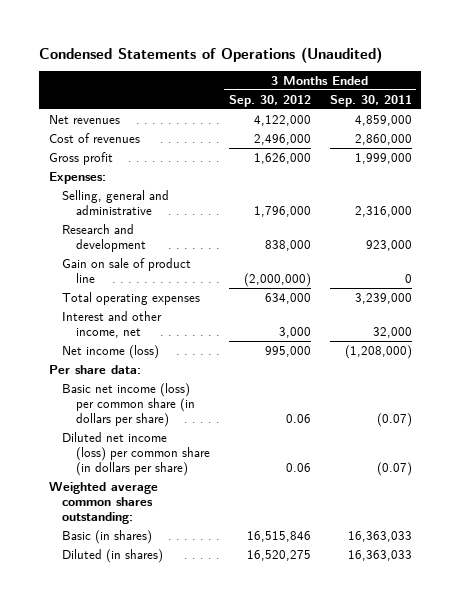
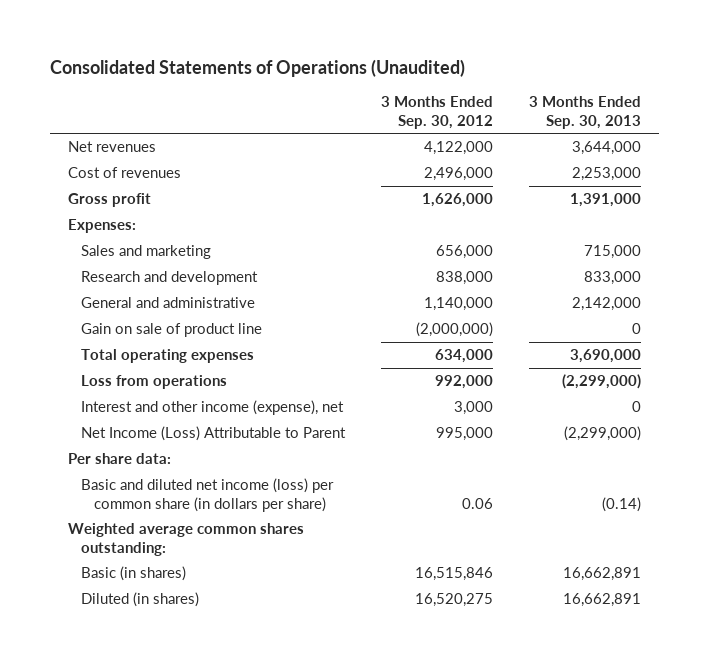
- Condensed Statements of Operations (Unaudited)
+ Consolidated Statements of Operations (Unaudited)
- | 3 Months Ended Sep. 30, 2012 | 3 Months Ended Sep. 30, 2011
+ | 3 Months Ended Sep. 30, 2012 | 3 Months Ended Sep. 30, 2013
- Selling, general and administrative | 1,796,000 | 2,316,000
+ Sales and marketing | 656,000 | 715,000
+ General and administrative | 1,140,000 | 2,142,000
- Interest and other income, net | 3,000 | 32,000
- Net income (loss) | 995,000 | (1,208,000)
+ Loss from operations | 992,000 | (2,299,000)
+ Interest and other income (expense), net | 3,000 | 0
+ Net Income (Loss) Attributable to Parent | 995,000 | (2,299,000)
- Basic net income (loss) per common share (in dollars per share) | 0.06 | (0.07)
- Diluted net income (loss) per common share (in dollars per share) | 0.06 | (0.07)
+ Basic and diluted net income (loss) per common share (in dollars per share) | 0.06 | (0.14)

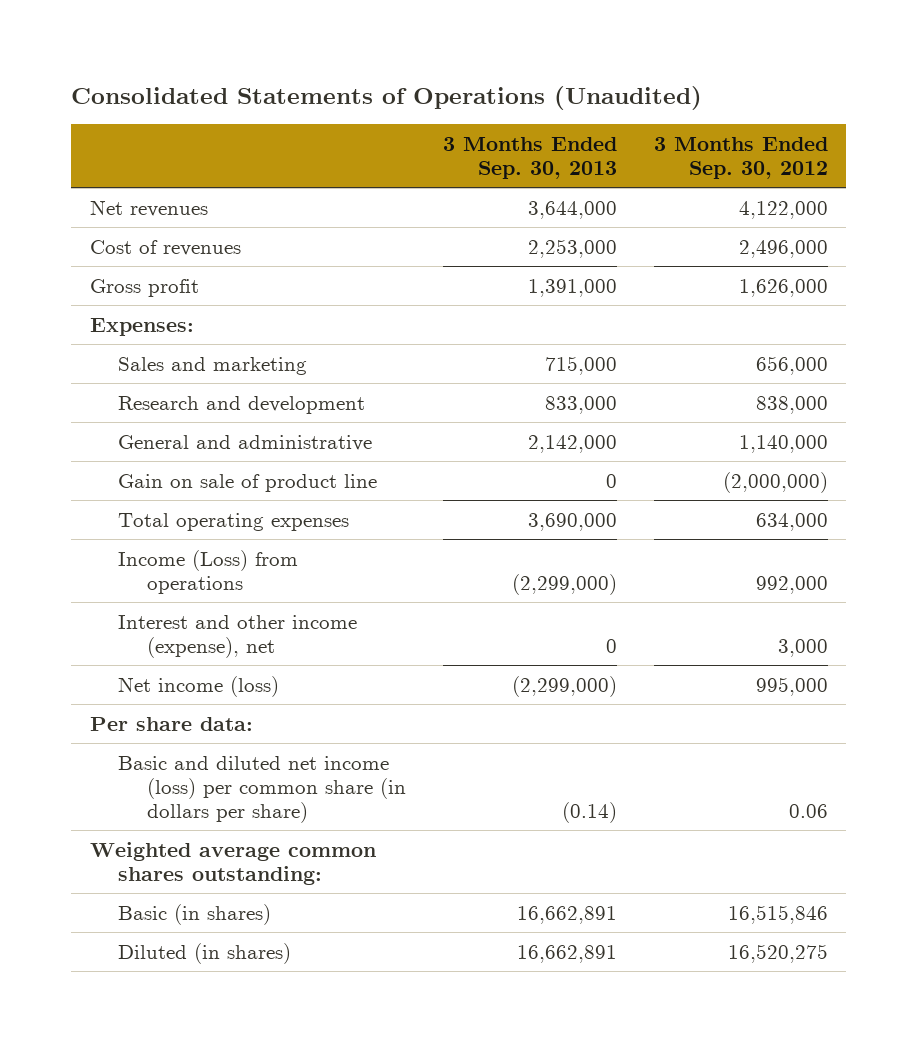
- | 3 Months Ended Sep. 30, 2012 | 3 Months Ended Sep. 30, 2013
+ | 3 Months Ended Sep. 30, 2013 | 3 Months Ended Sep. 30, 2012
- Loss from operations | 992,000 | (2,299,000)
+ Income (Loss) from operations | (2,299,000) | 992,000
- Net Income (Loss) Attributable to Parent | 995,000 | (2,299,000)
+ Net income (loss) | (2,299,000) | 995,000

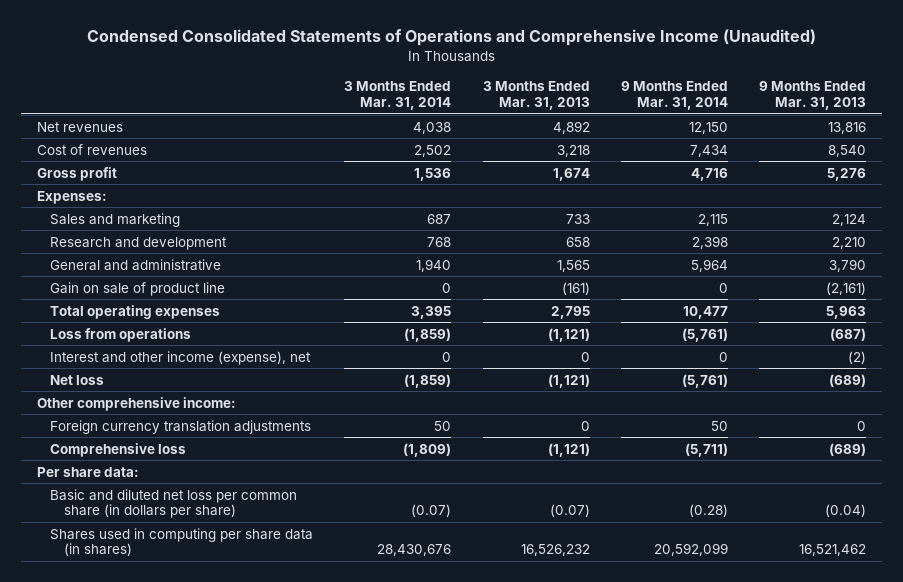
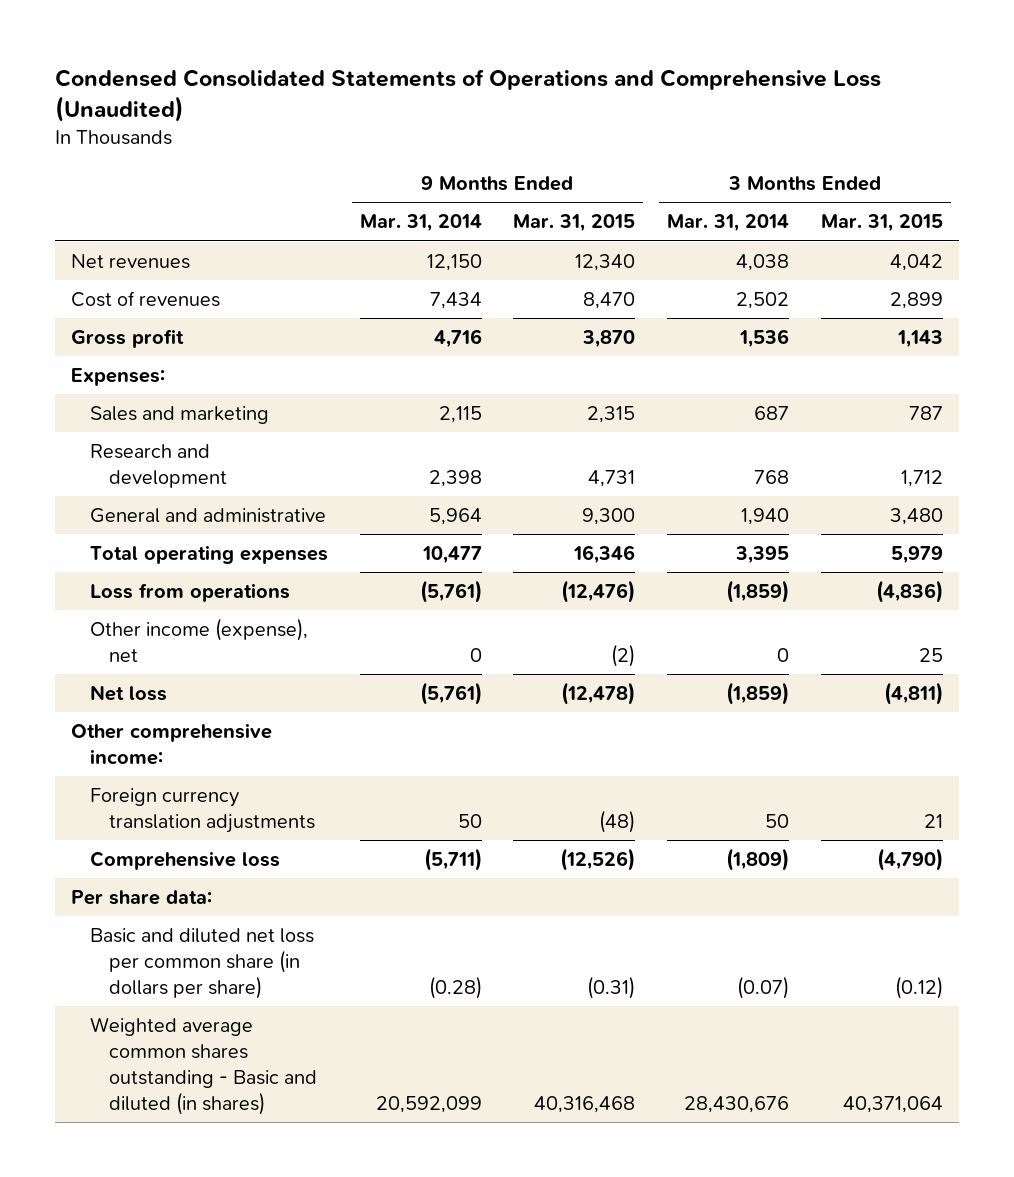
- Condensed Consolidated Statements of Operations and Comprehensive Income (Unaudited)
+ Condensed Consolidated Statements of Operations and Comprehensive Loss (Unaudited)
- | 3 Months Ended Mar. 31, 2014 | 3 Months Ended Mar. 31, 2013 | 9 Months Ended Mar. 31, 2014 | 9 Months Ended Mar. 31, 2013
+ | 9 Months Ended Mar. 31, 2014 | 9 Months Ended Mar. 31, 2015 | 3 Months Ended Mar. 31, 2014 | 3 Months Ended Mar. 31, 2015
- Gain on sale of product line | 0 | (161) | 0 | (2,161)
- Interest and other income (expense), net | 0 | 0 | 0 | (2)
+ Other income (expense), net | 0 | (2) | 0 | 25
- Shares used in computing per share data (in shares) | 28,430,676 | 16,526,232 | 20,592,099 | 16,521,462
+ Weighted average common shares outstanding - Basic and diluted (in shares) | 20,592,099 | 40,316,468 | 28,430,676 | 40,371,064

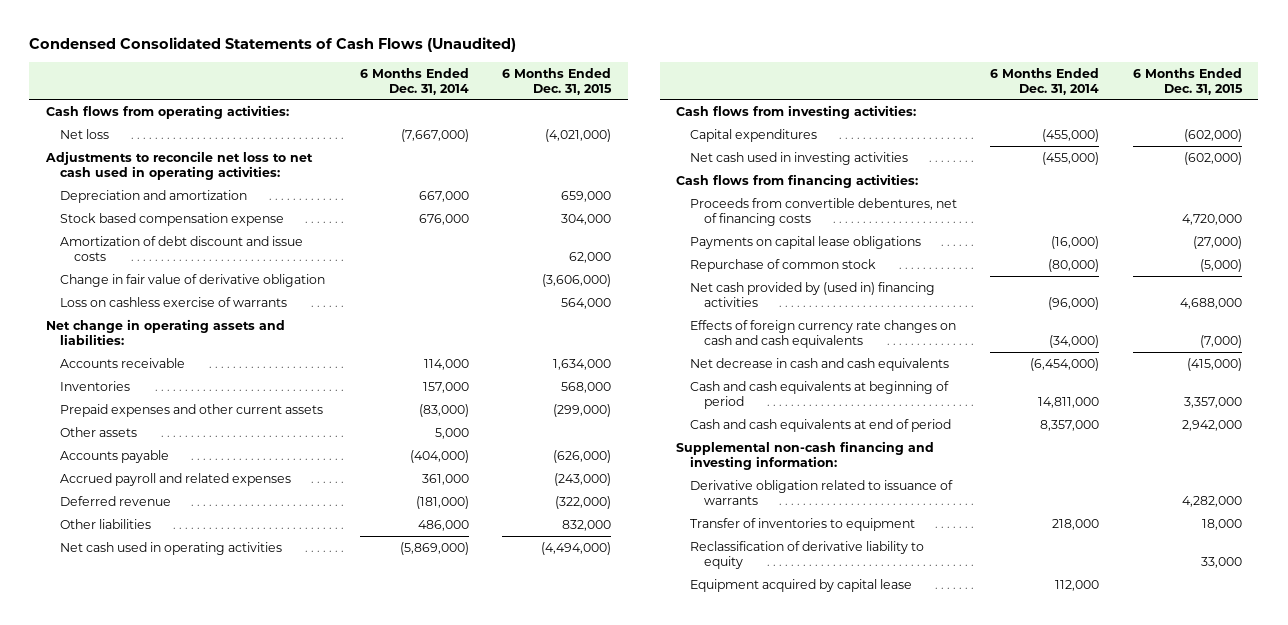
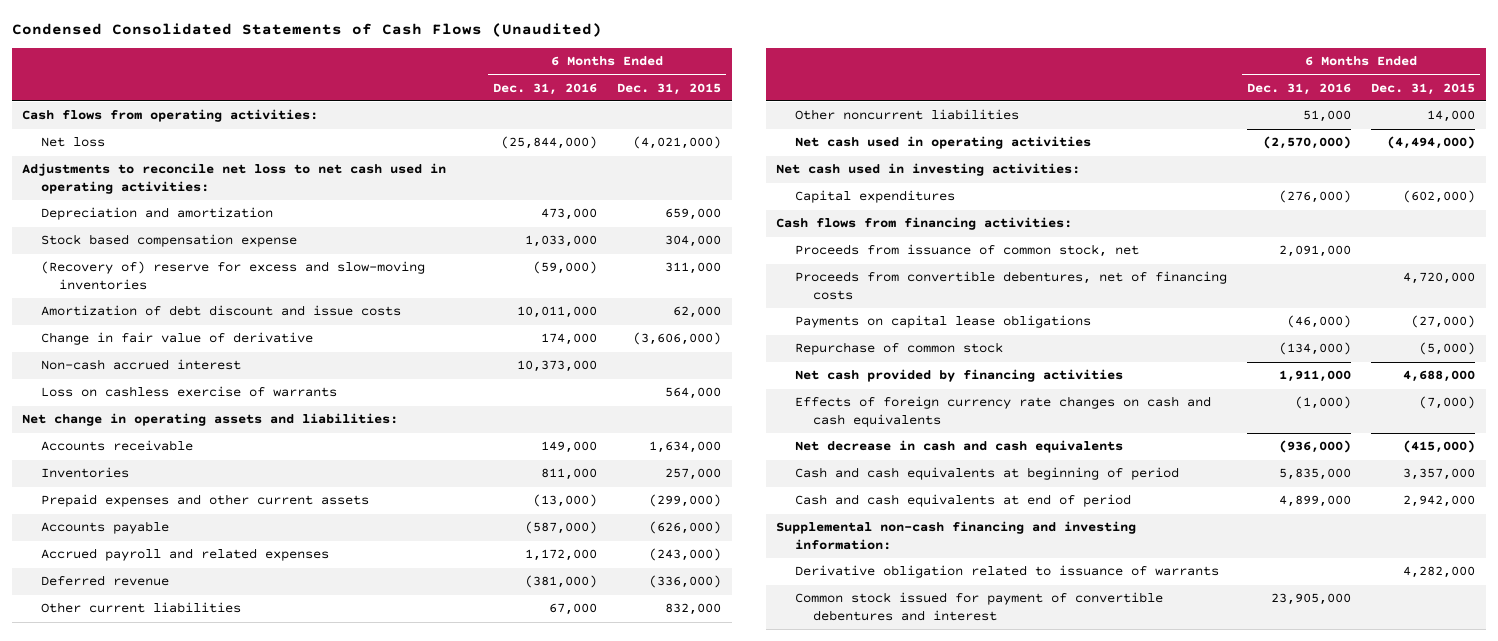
- | 6 Months Ended Dec. 31, 2014 | 6 Months Ended Dec. 31, 2015
+ | 6 Months Ended Dec. 31, 2016 | 6 Months Ended Dec. 31, 2015
+ (Recovery of) reserve for excess and slow-moving inventories | (59,000) | 311,000
- Change in fair value of derivative obligation | | (3,606,000)
+ Change in fair value of derivative | 174,000 | (3,606,000)
+ Non-cash accrued interest | 10,373,000 |
- Inventories | 157,000 | 568,000
+ Inventories | 811,000 | 257,000
- Other assets | 5,000 |
- Deferred revenue | (181,000) | (322,000)
- Other liabilities | 486,000 | 832,000
+ Deferred revenue | (381,000) | (336,000)
+ Other current liabilities | 67,000 | 832,000
+ Other noncurrent liabilities | 51,000 | 14,000
- Cash flows from investing activities:
+ Net cash used in investing activities:
- Net cash used in investing activities | (455,000) | (602,000)
+ Proceeds from issuance of common stock, net | 2,091,000 |
- Net cash provided by (used in) financing activities | (96,000) | 4,688,000
+ Net cash provided by financing activities | 1,911,000 | 4,688,000
- Transfer of inventories to equipment | 218,000 | 18,000
- Reclassification of derivative liability to equity | | 33,000
- Equipment acquired by capital lease | 112,000 |
+ Common stock issued for payment of convertible debentures and interest | 23,905,000 |

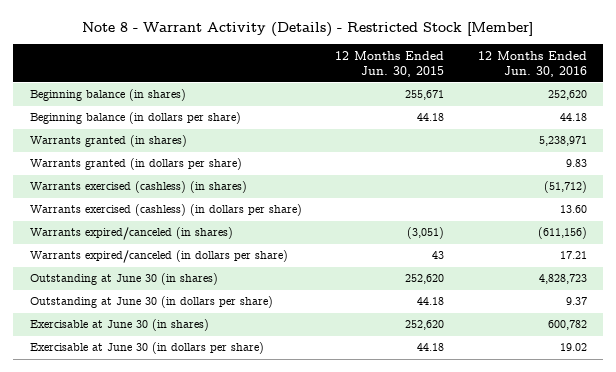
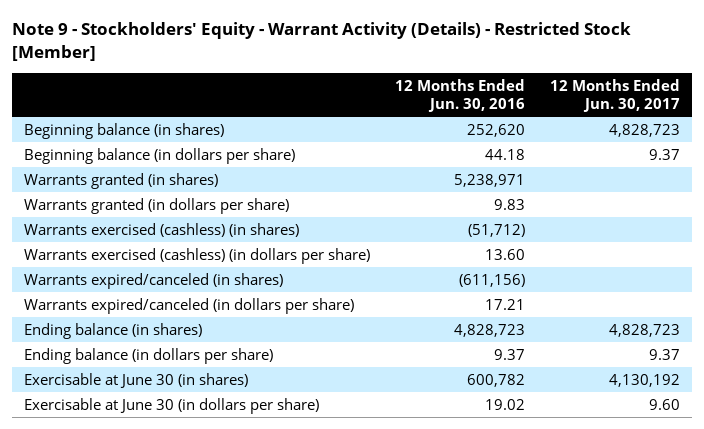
- Note 8 - Warrant Activity (Details) - Restricted Stock [Member]
+ Note 9 - Stockholders' Equity - Warrant Activity (Details) - Restricted Stock [Member]
- | 12 Months Ended Jun. 30, 2015 | 12 Months Ended Jun. 30, 2016
+ | 12 Months Ended Jun. 30, 2016 | 12 Months Ended Jun. 30, 2017
- Outstanding at June 30 (in shares) | 252,620 | 4,828,723
- Outstanding at June 30 (in dollars per share) | 44.18 | 9.37
+ Ending balance (in shares) | 4,828,723 | 4,828,723
+ Ending balance (in dollars per share) | 9.37 | 9.37

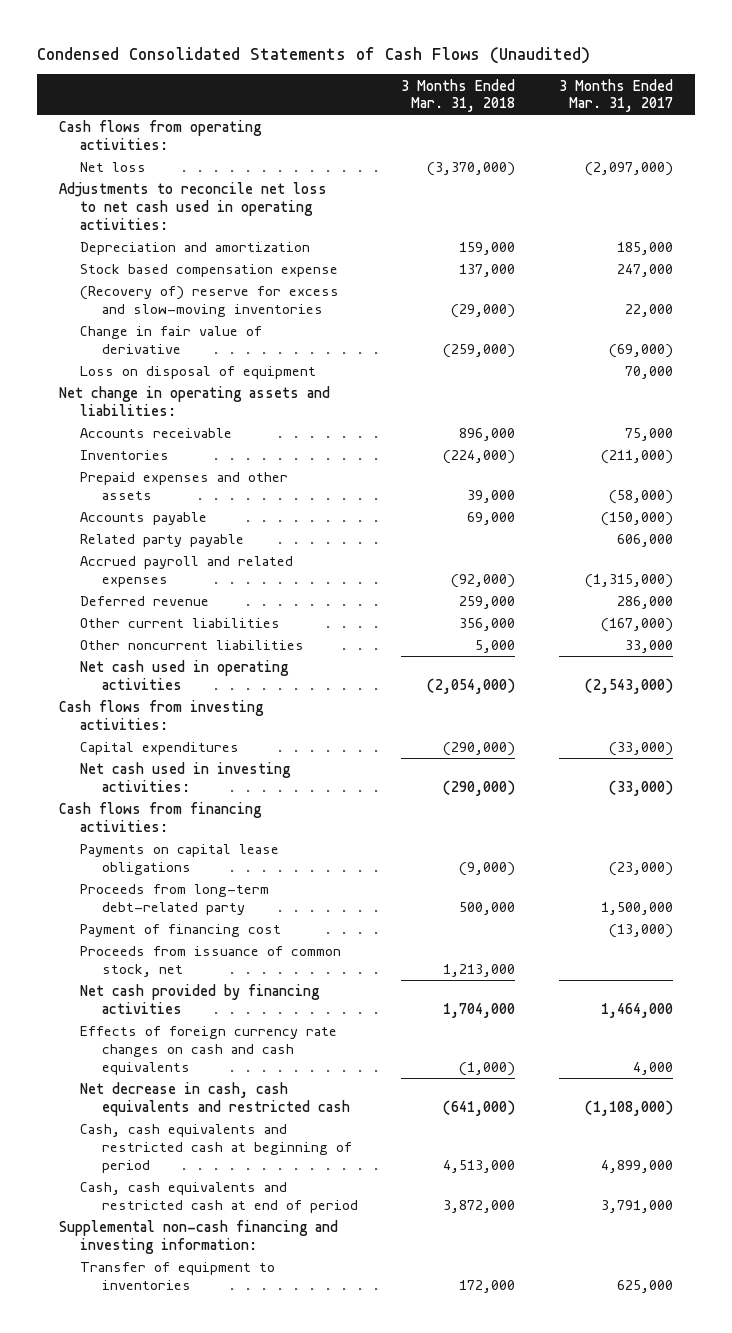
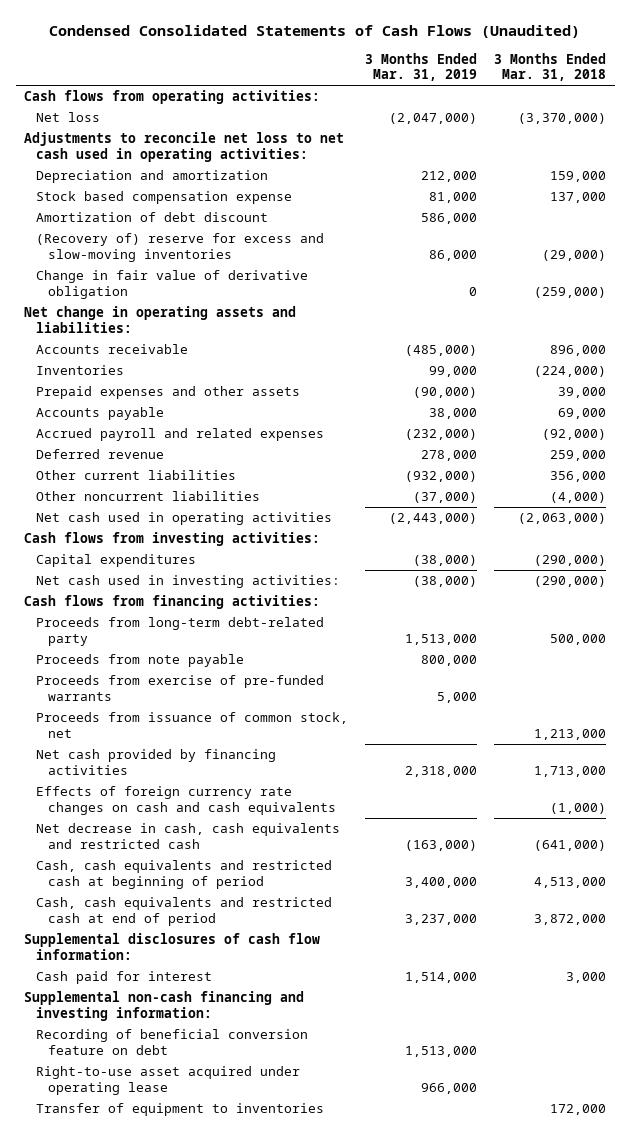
- | 3 Months Ended Mar. 31, 2018 | 3 Months Ended Mar. 31, 2017
+ | 3 Months Ended Mar. 31, 2019 | 3 Months Ended Mar. 31, 2018
+ Amortization of debt discount | 586,000 |
- Change in fair value of derivative | (259,000) | (69,000)
- Loss on disposal of equipment | | 70,000
+ Change in fair value of derivative obligation | 0 | (259,000)
- Related party payable | | 606,000
- Other noncurrent liabilities | 5,000 | 33,000
- Net cash used in operating activities | (2,054,000) | (2,543,000)
+ Other noncurrent liabilities | (37,000) | (4,000)
+ Net cash used in operating activities | (2,443,000) | (2,063,000)
- Payments on capital lease obligations | (9,000) | (23,000)
- Payment of financing cost | | (13,000)
+ Proceeds from note payable | 800,000 |
+ Proceeds from exercise of pre-funded warrants | 5,000 |
- Net cash provided by financing activities | 1,704,000 | 1,464,000
+ Net cash provided by financing activities | 2,318,000 | 1,713,000
+ Supplemental disclosures of cash flow information:
+ Cash paid for interest | 1,514,000 | 3,000
+ Recording of beneficial conversion feature on debt | 1,513,000 |
+ Right-to-use asset acquired under operating lease | 966,000 |

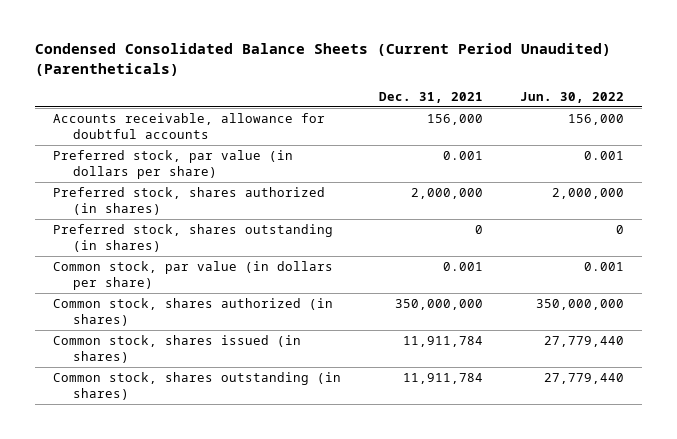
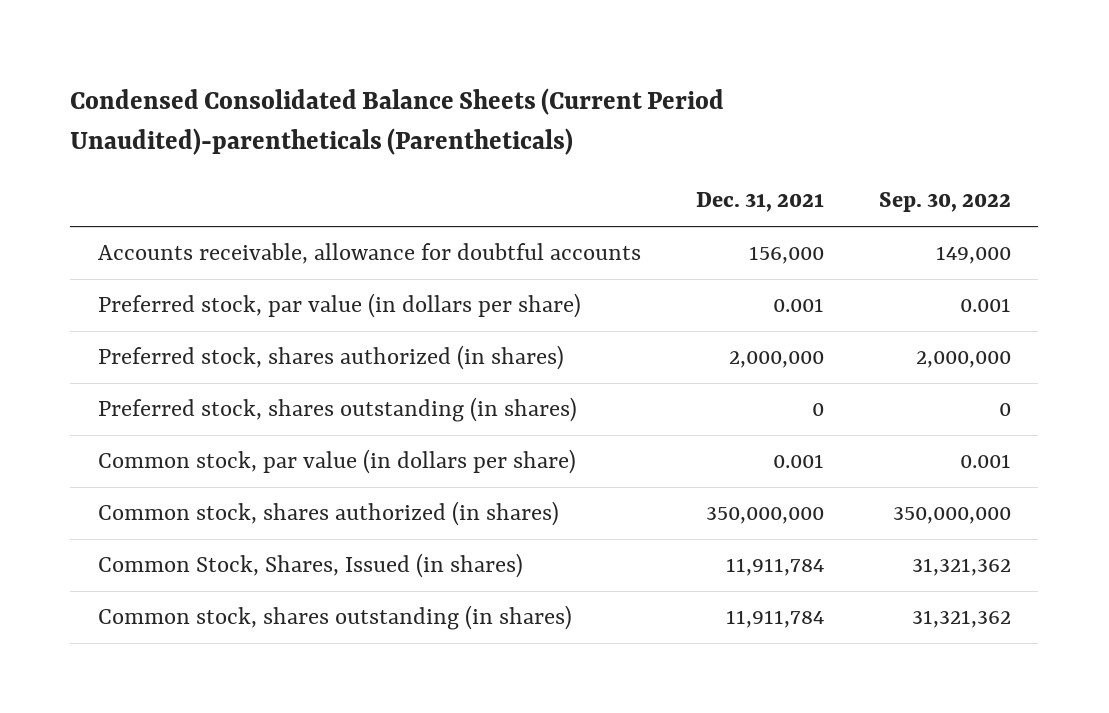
- Condensed Consolidated Balance Sheets (Current Period Unaudited) (Parentheticals)
+ Condensed Consolidated Balance Sheets (Current Period Unaudited)-parentheticals (Parentheticals)
- | Dec. 31, 2021 | Jun. 30, 2022
+ | Dec. 31, 2021 | Sep. 30, 2022
- Common stock, shares issued (in shares) | 11,911,784 | 27,779,440
+ Common Stock, Shares, Issued (in shares) | 11,911,784 | 31,321,362

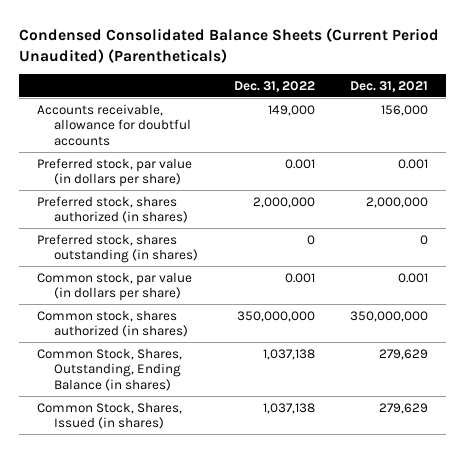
- Condensed Consolidated Balance Sheets (Current Period Unaudited)-parentheticals (Parentheticals)
+ Condensed Consolidated Balance Sheets (Current Period Unaudited) (Parentheticals)
- | Dec. 31, 2021 | Sep. 30, 2022
+ | Dec. 31, 2022 | Dec. 31, 2021
- Common Stock, Shares, Issued (in shares) | 11,911,784 | 31,321,362
- Common stock, shares outstanding (in shares) | 11,911,784 | 31,321,362
+ Common Stock, Shares, Outstanding, Ending Balance (in shares) | 1,037,138 | 279,629
+ Common Stock, Shares, Issued (in shares) | 1,037,138 | 279,629

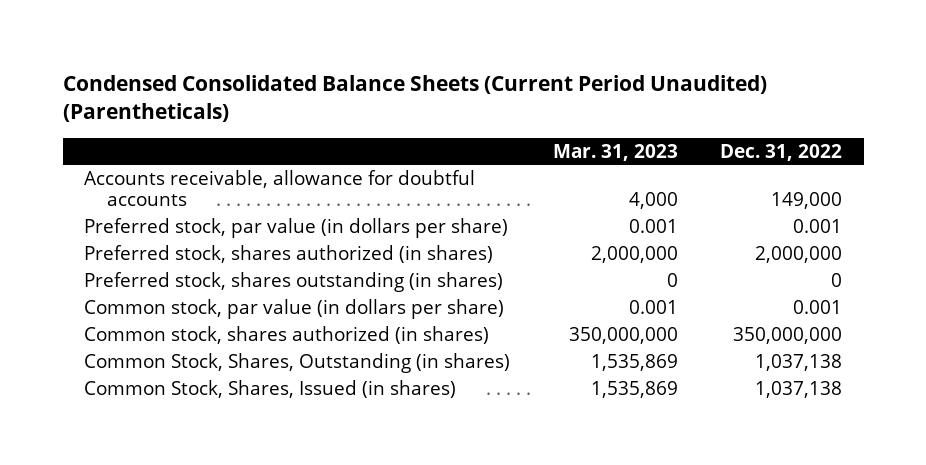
- | Dec. 31, 2022 | Dec. 31, 2021
+ | Mar. 31, 2023 | Dec. 31, 2022
- Common Stock, Shares, Outstanding, Ending Balance (in shares) | 1,037,138 | 279,629
+ Common Stock, Shares, Outstanding (in shares) | 1,535,869 | 1,037,138

